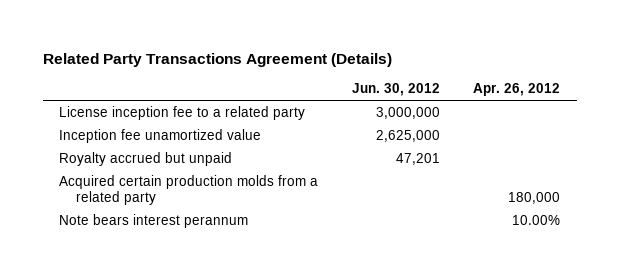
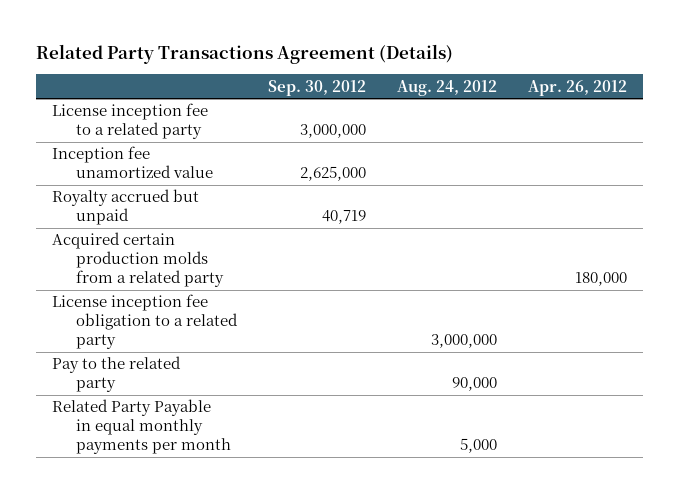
- | Jun. 30, 2012 | Apr. 26, 2012
+ | Sep. 30, 2012 | Aug. 24, 2012 | Apr. 26, 2012
- Note bears interest perannum | | 10.00%
+ License inception fee obligation to a related party | | 3,000,000 |
+ Pay to the related party | | 90,000 |
+ Related Party Payable in equal monthly payments per month | | 5,000 |

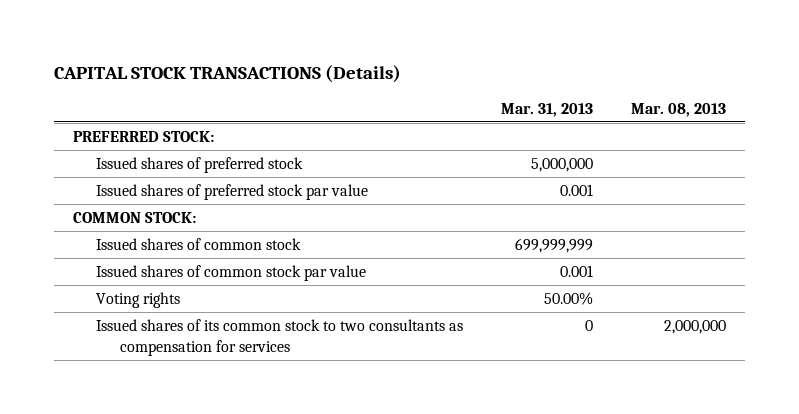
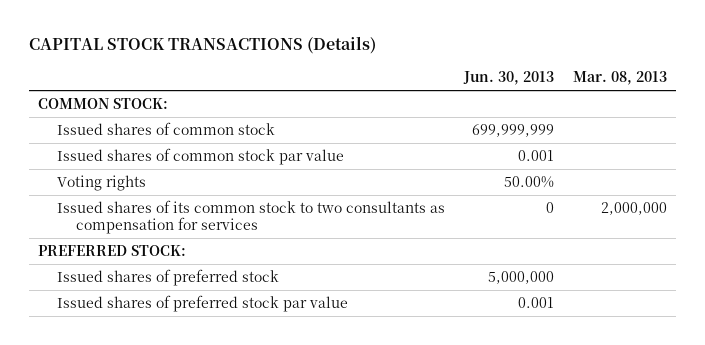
- | Mar. 31, 2013 | Mar. 08, 2013
+ | Jun. 30, 2013 | Mar. 08, 2013
moved down: PREFERRED STOCK:
moved down: Issued shares of preferred stock | 5,000,000 |
moved down: Issued shares of preferred stock par value | 0.001 |

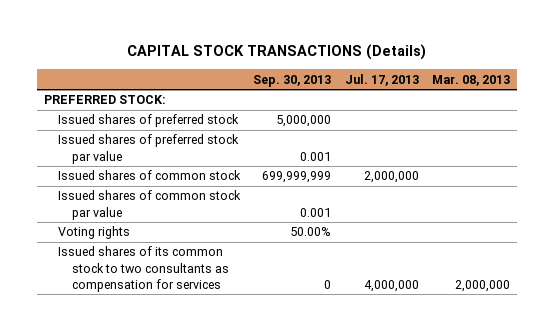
- | Jun. 30, 2013 | Mar. 08, 2013
+ | Sep. 30, 2013 | Jul. 17, 2013 | Mar. 08, 2013
- COMMON STOCK:
moved up: PREFERRED STOCK:
moved up: Issued shares of preferred stock | 5,000,000 | |
moved up: Issued shares of preferred stock par value | 0.001 | |

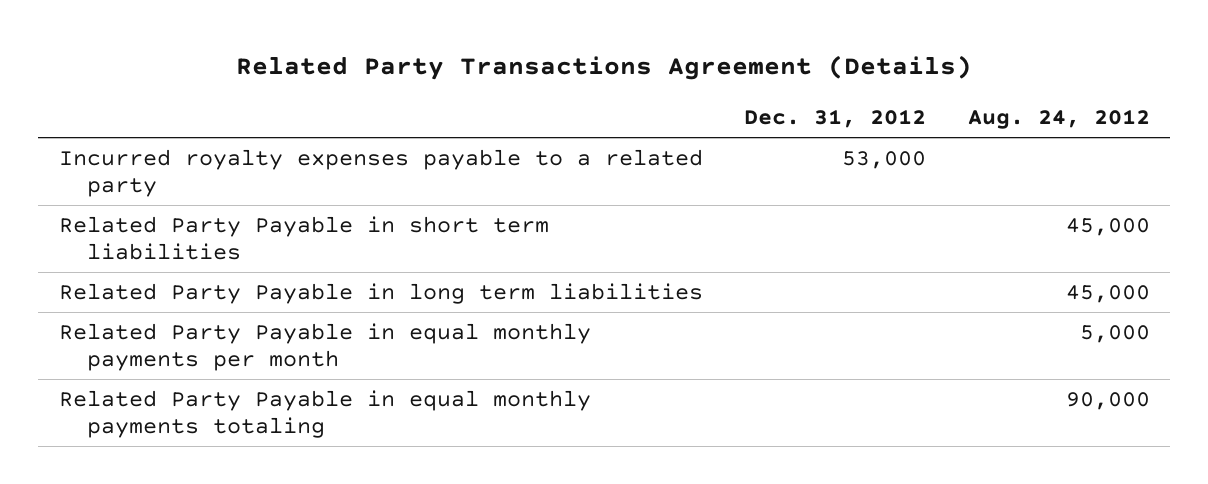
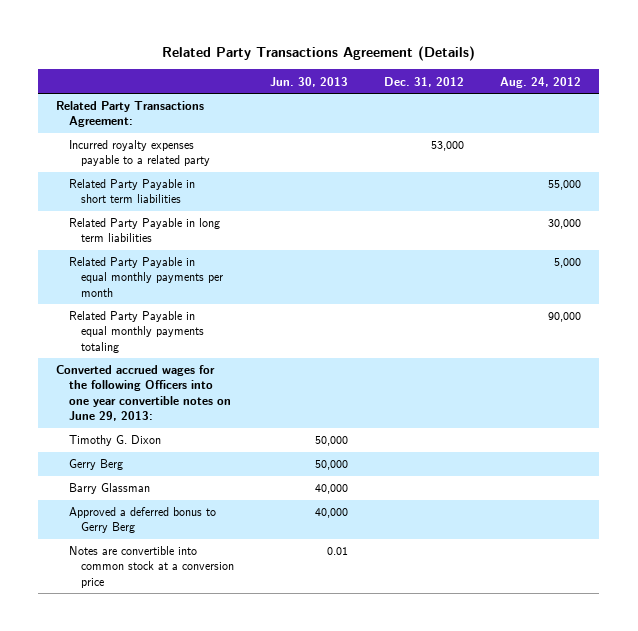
- | Dec. 31, 2012 | Aug. 24, 2012
+ | Jun. 30, 2013 | Dec. 31, 2012 | Aug. 24, 2012
+ Related Party Transactions Agreement:
- Related Party Payable in short term liabilities | | 45,000
- Related Party Payable in long term liabilities | | 45,000
+ Related Party Payable in short term liabilities | | | 55,000
+ Related Party Payable in long term liabilities | | | 30,000
+ Converted accrued wages for the following Officers into one year convertible notes on June 29, 2013:
+ Timothy G. Dixon | 50,000 | |
+ Gerry Berg | 50,000 | |
+ Barry Glassman | 40,000 | |
+ Approved a deferred bonus to Gerry Berg | 40,000 | |
+ Notes are convertible into common stock at a conversion price | 0.01 | |

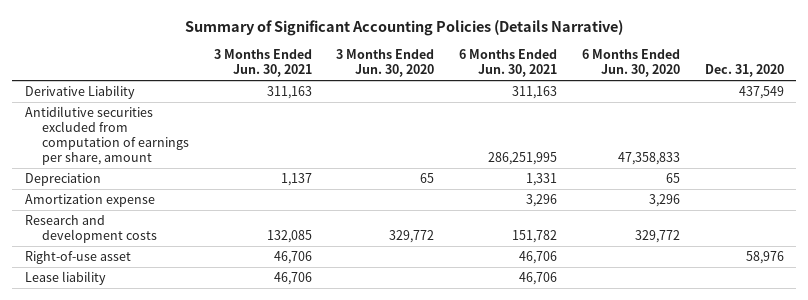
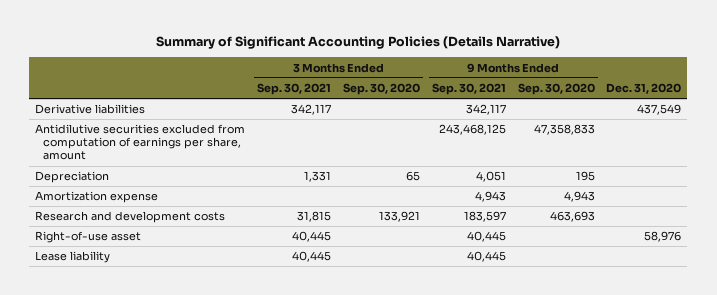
- | 3 Months Ended Jun. 30, 2021 | 3 Months Ended Jun. 30, 2020 | 6 Months Ended Jun. 30, 2021 | 6 Months Ended Jun. 30, 2020 | Dec. 31, 2020
+ | 3 Months Ended Sep. 30, 2021 | 3 Months Ended Sep. 30, 2020 | 9 Months Ended Sep. 30, 2021 | 9 Months Ended Sep. 30, 2020 | Dec. 31, 2020
- Derivative Liability | 311,163 | | 311,163 | | 437,549
+ Derivative liabilities | 342,117 | | 342,117 | | 437,549

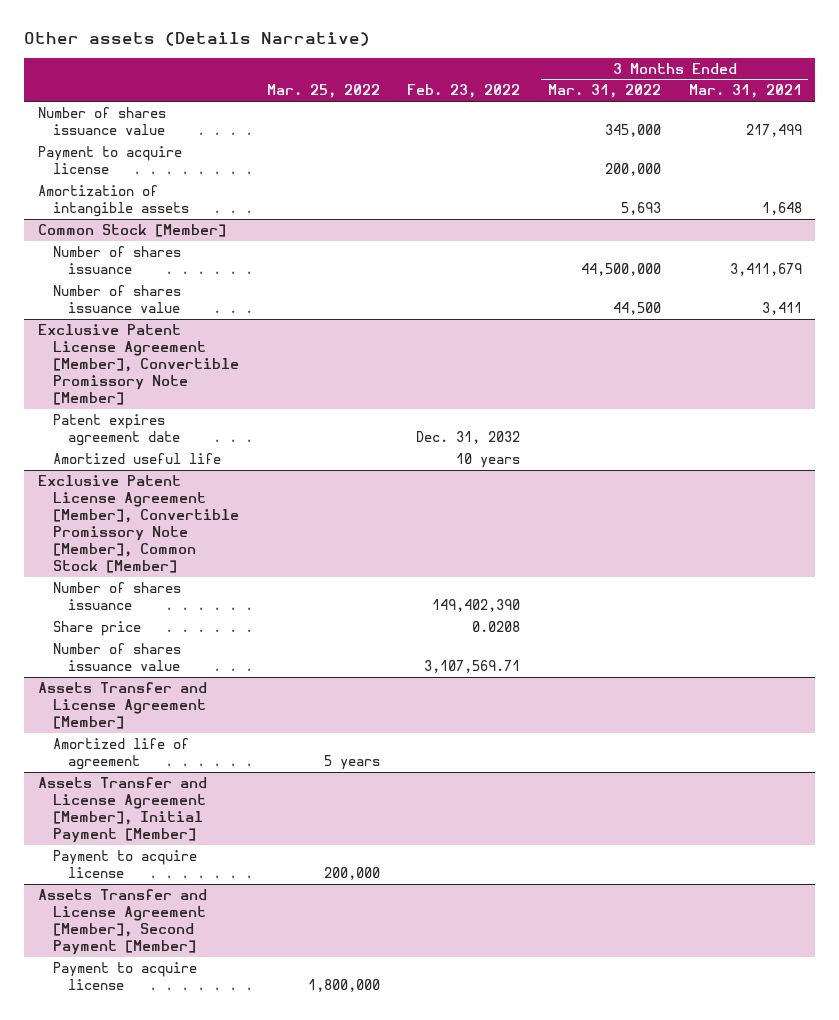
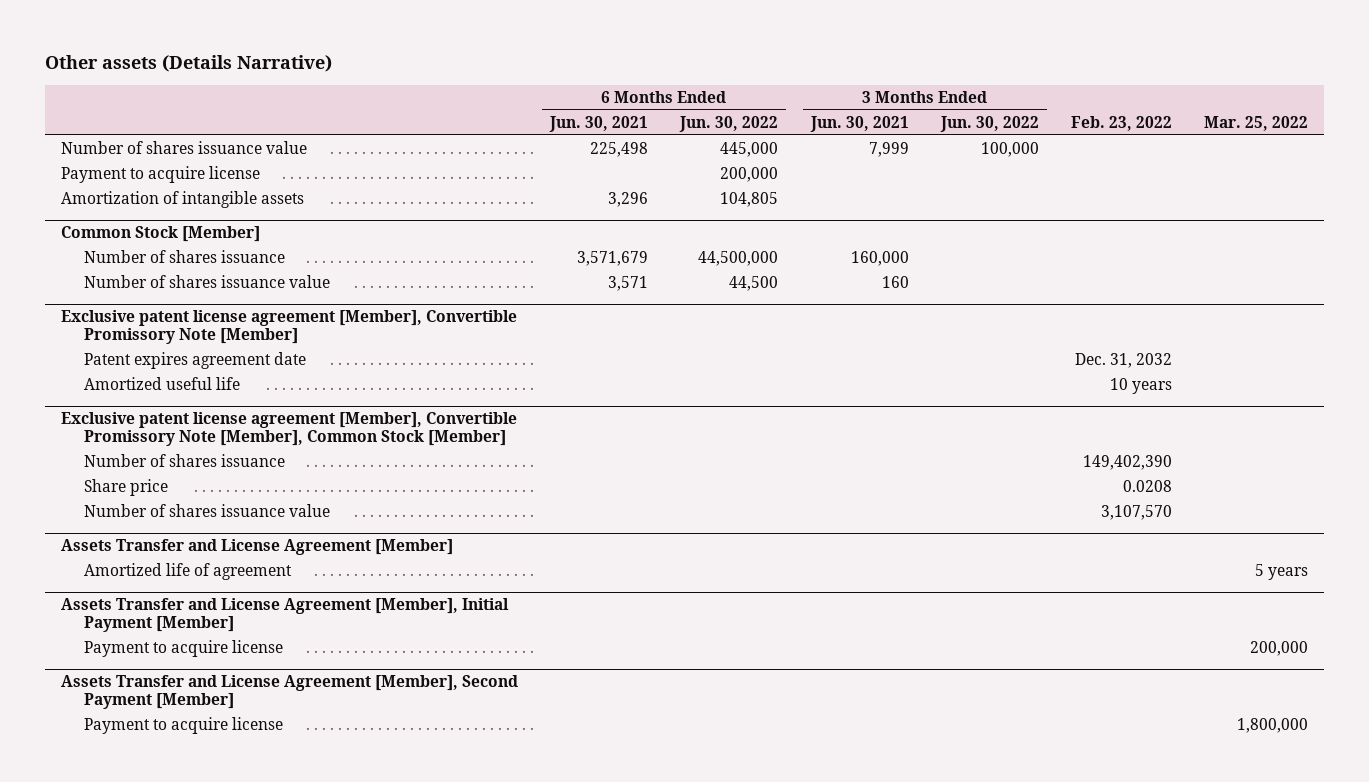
- | Mar. 25, 2022 | Feb. 23, 2022 | 3 Months Ended Mar. 31, 2022 | 3 Months Ended Mar. 31, 2021
+ | 6 Months Ended Jun. 30, 2021 | 6 Months Ended Jun. 30, 2022 | 3 Months Ended Jun. 30, 2021 | 3 Months Ended Jun. 30, 2022 | Feb. 23, 2022 | Mar. 25, 2022
- Exclusive Patent License Agreement [Member], Convertible Promissory Note [Member]
+ Exclusive patent license agreement [Member], Convertible Promissory Note [Member]
- Exclusive Patent License Agreement [Member], Convertible Promissory Note [Member], Common Stock [Member]
+ Exclusive patent license agreement [Member], Convertible Promissory Note [Member], Common Stock [Member]
- Number of shares issuance value | | 3,107,569.71 | |
+ Number of shares issuance value | | | | | 3,107,570 |

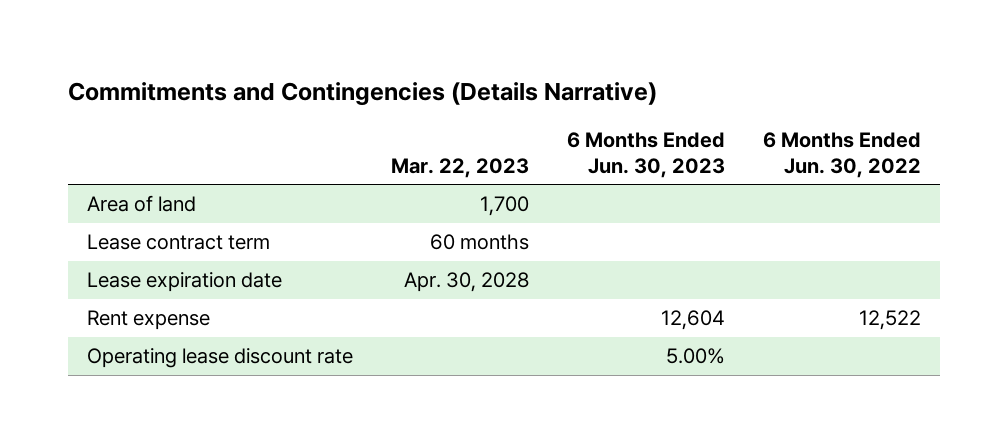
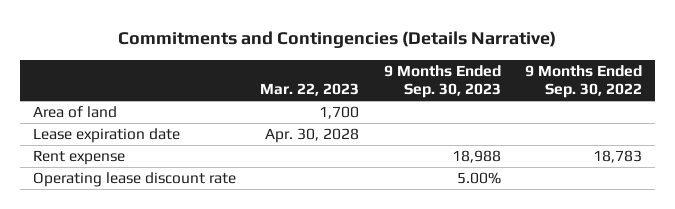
- | Mar. 22, 2023 | 6 Months Ended Jun. 30, 2023 | 6 Months Ended Jun. 30, 2022
+ | Mar. 22, 2023 | 9 Months Ended Sep. 30, 2023 | 9 Months Ended Sep. 30, 2022
- Lease contract term | 60 months | |

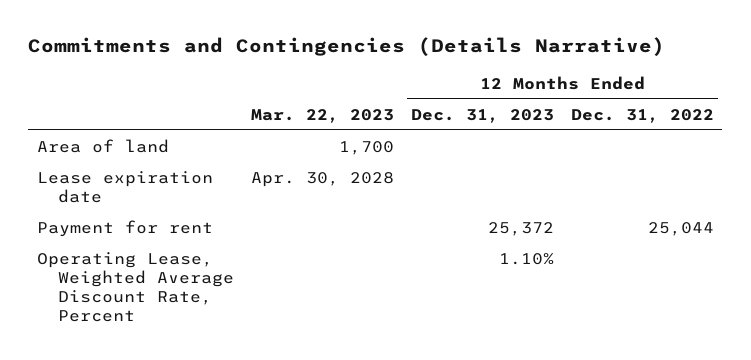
- | Mar. 22, 2023 | 9 Months Ended Sep. 30, 2023 | 9 Months Ended Sep. 30, 2022
+ | Mar. 22, 2023 | 12 Months Ended Dec. 31, 2023 | 12 Months Ended Dec. 31, 2022
- Rent expense | | 18,988 | 18,783
- Operating lease discount rate | | 5.00% |
+ Payment for rent | | 25,372 | 25,044
+ Operating Lease, Weighted Average Discount Rate, Percent | | 1.10% |

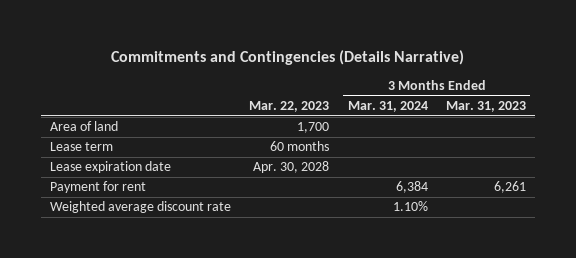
- | Mar. 22, 2023 | 12 Months Ended Dec. 31, 2023 | 12 Months Ended Dec. 31, 2022
+ | Mar. 22, 2023 | 3 Months Ended Mar. 31, 2024 | 3 Months Ended Mar. 31, 2023
+ Lease term | 60 months | |
- Operating Lease, Weighted Average Discount Rate, Percent | | 1.10% |
+ Weighted average discount rate | | 1.10% |

